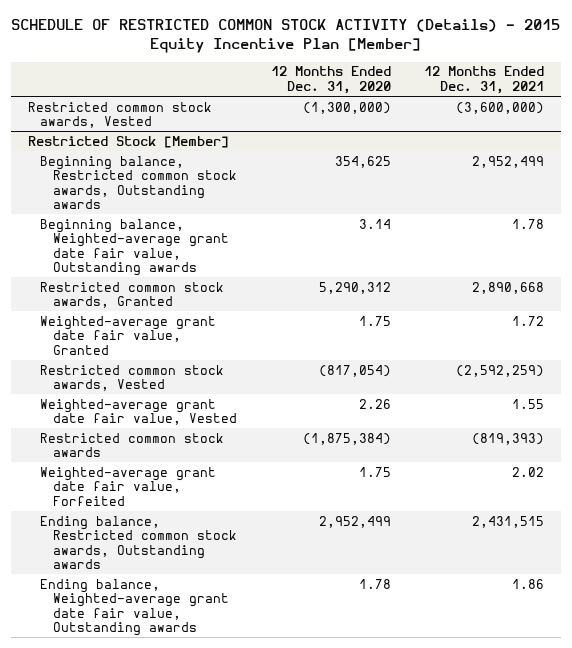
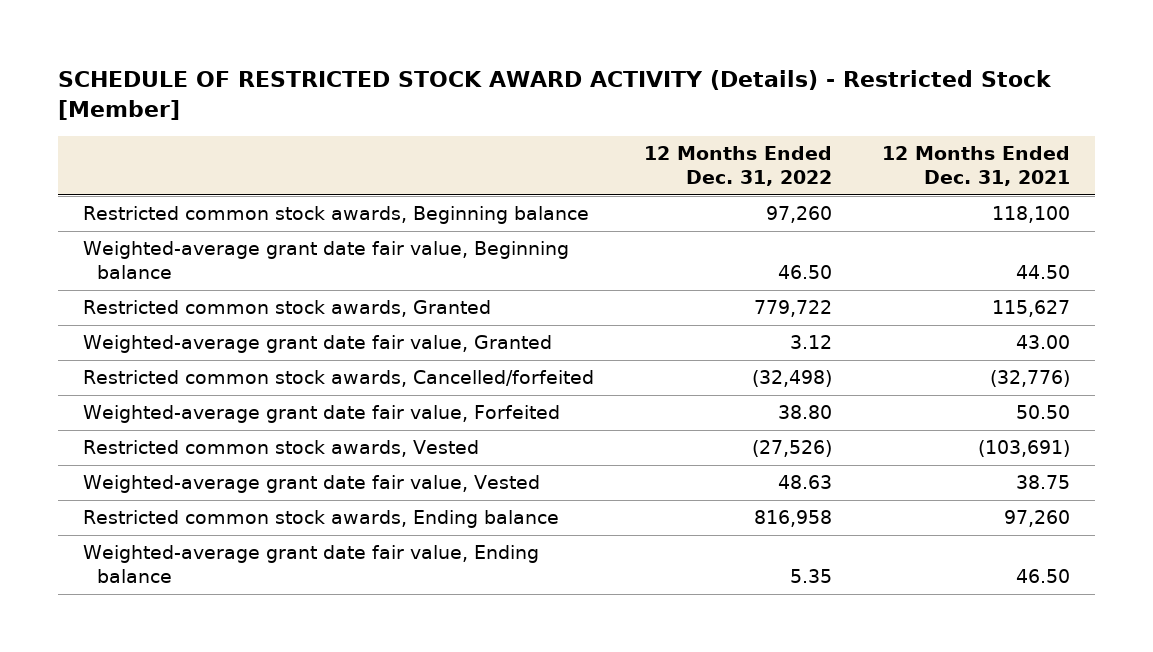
- SCHEDULE OF RESTRICTED COMMON STOCK ACTIVITY (Details) - 2015 Equity Incentive Plan [Member]
+ SCHEDULE OF RESTRICTED STOCK AWARD ACTIVITY (Details) - Restricted Stock [Member]
- | 12 Months Ended Dec. 31, 2020 | 12 Months Ended Dec. 31, 2021
+ | 12 Months Ended Dec. 31, 2022 | 12 Months Ended Dec. 31, 2021
- Restricted common stock awards, Vested | (1,300,000) | (3,600,000)
- Restricted Stock [Member]
- Beginning balance, Restricted common stock awards, Outstanding awards | 354,625 | 2,952,499
- Beginning balance, Weighted-average grant date fair value, Outstanding awards | 3.14 | 1.78
- Restricted common stock awards, Granted | 5,290,312 | 2,890,668
- Weighted-average grant date fair value, Granted | 1.75 | 1.72
- Restricted common stock awards, Vested | (817,054) | (2,592,259)
- Weighted-average grant date fair value, Vested | 2.26 | 1.55
- Restricted common stock awards | (1,875,384) | (819,393)
- Weighted-average grant date fair value, Forfeited | 1.75 | 2.02
- Ending balance, Restricted common stock awards, Outstanding awards | 2,952,499 | 2,431,515
- Ending balance, Weighted-average grant date fair value, Outstanding awards | 1.78 | 1.86
+ Restricted common stock awards, Beginning balance | 97,260 | 118,100
+ Weighted-average grant date fair value, Beginning balance | 46.50 | 44.50
+ Restricted common stock awards, Granted | 779,722 | 115,627
+ Weighted-average grant date fair value, Granted | 3.12 | 43.00
+ Restricted common stock awards, Cancelled/forfeited | (32,498) | (32,776)
+ Weighted-average grant date fair value, Forfeited | 38.80 | 50.50
+ Restricted common stock awards, Vested | (27,526) | (103,691)
+ Weighted-average grant date fair value, Vested | 48.63 | 38.75
+ Restricted common stock awards, Ending balance | 816,958 | 97,260
+ Weighted-average grant date fair value, Ending balance | 5.35 | 46.50

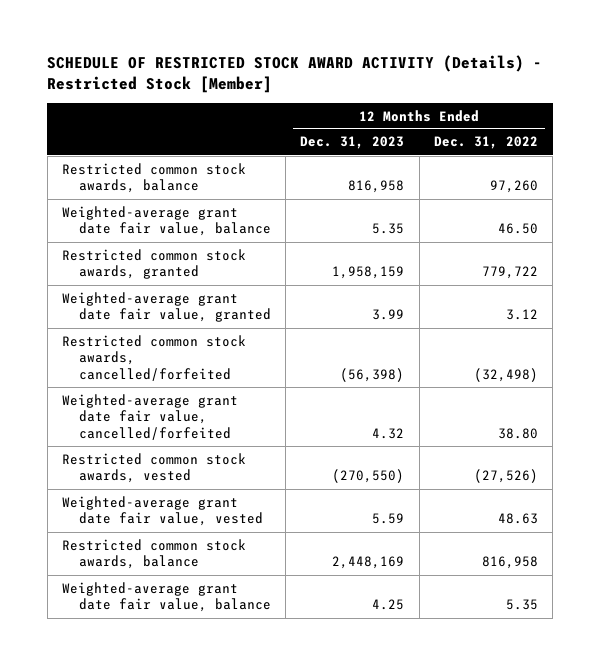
- | 12 Months Ended Dec. 31, 2022 | 12 Months Ended Dec. 31, 2021
+ | 12 Months Ended Dec. 31, 2023 | 12 Months Ended Dec. 31, 2022
- Restricted common stock awards, Beginning balance | 97,260 | 118,100
- Weighted-average grant date fair value, Beginning balance | 46.50 | 44.50
- Restricted common stock awards, Granted | 779,722 | 115,627
- Weighted-average grant date fair value, Granted | 3.12 | 43.00
- Restricted common stock awards, Cancelled/forfeited | (32,498) | (32,776)
- Weighted-average grant date fair value, Forfeited | 38.80 | 50.50
- Restricted common stock awards, Vested | (27,526) | (103,691)
- Weighted-average grant date fair value, Vested | 48.63 | 38.75
- Restricted common stock awards, Ending balance | 816,958 | 97,260
- Weighted-average grant date fair value, Ending balance | 5.35 | 46.50
+ Restricted common stock awards, balance | 816,958 | 97,260
+ Weighted-average grant date fair value, balance | 5.35 | 46.50
+ Restricted common stock awards, granted | 1,958,159 | 779,722
+ Weighted-average grant date fair value, granted | 3.99 | 3.12
+ Restricted common stock awards, cancelled/forfeited | (56,398) | (32,498)
+ Weighted-average grant date fair value, cancelled/forfeited | 4.32 | 38.80
+ Restricted common stock awards, vested | (270,550) | (27,526)
+ Weighted-average grant date fair value, vested | 5.59 | 48.63
+ Restricted common stock awards, balance | 2,448,169 | 816,958
+ Weighted-average grant date fair value, balance | 4.25 | 5.35

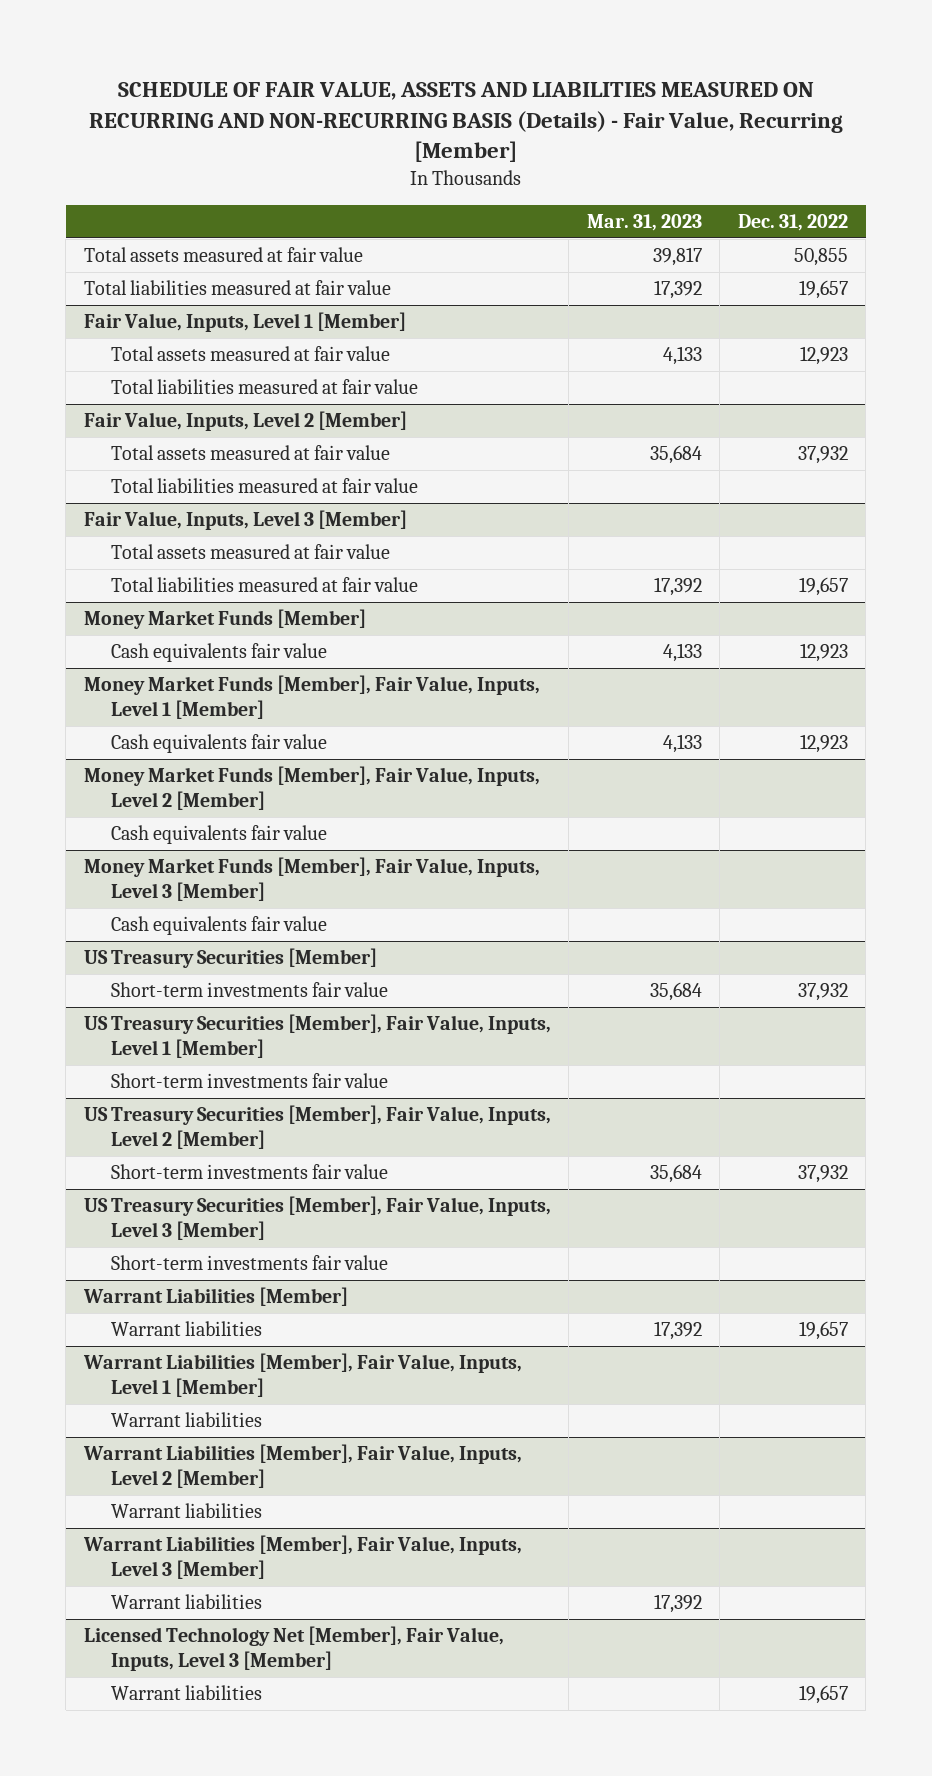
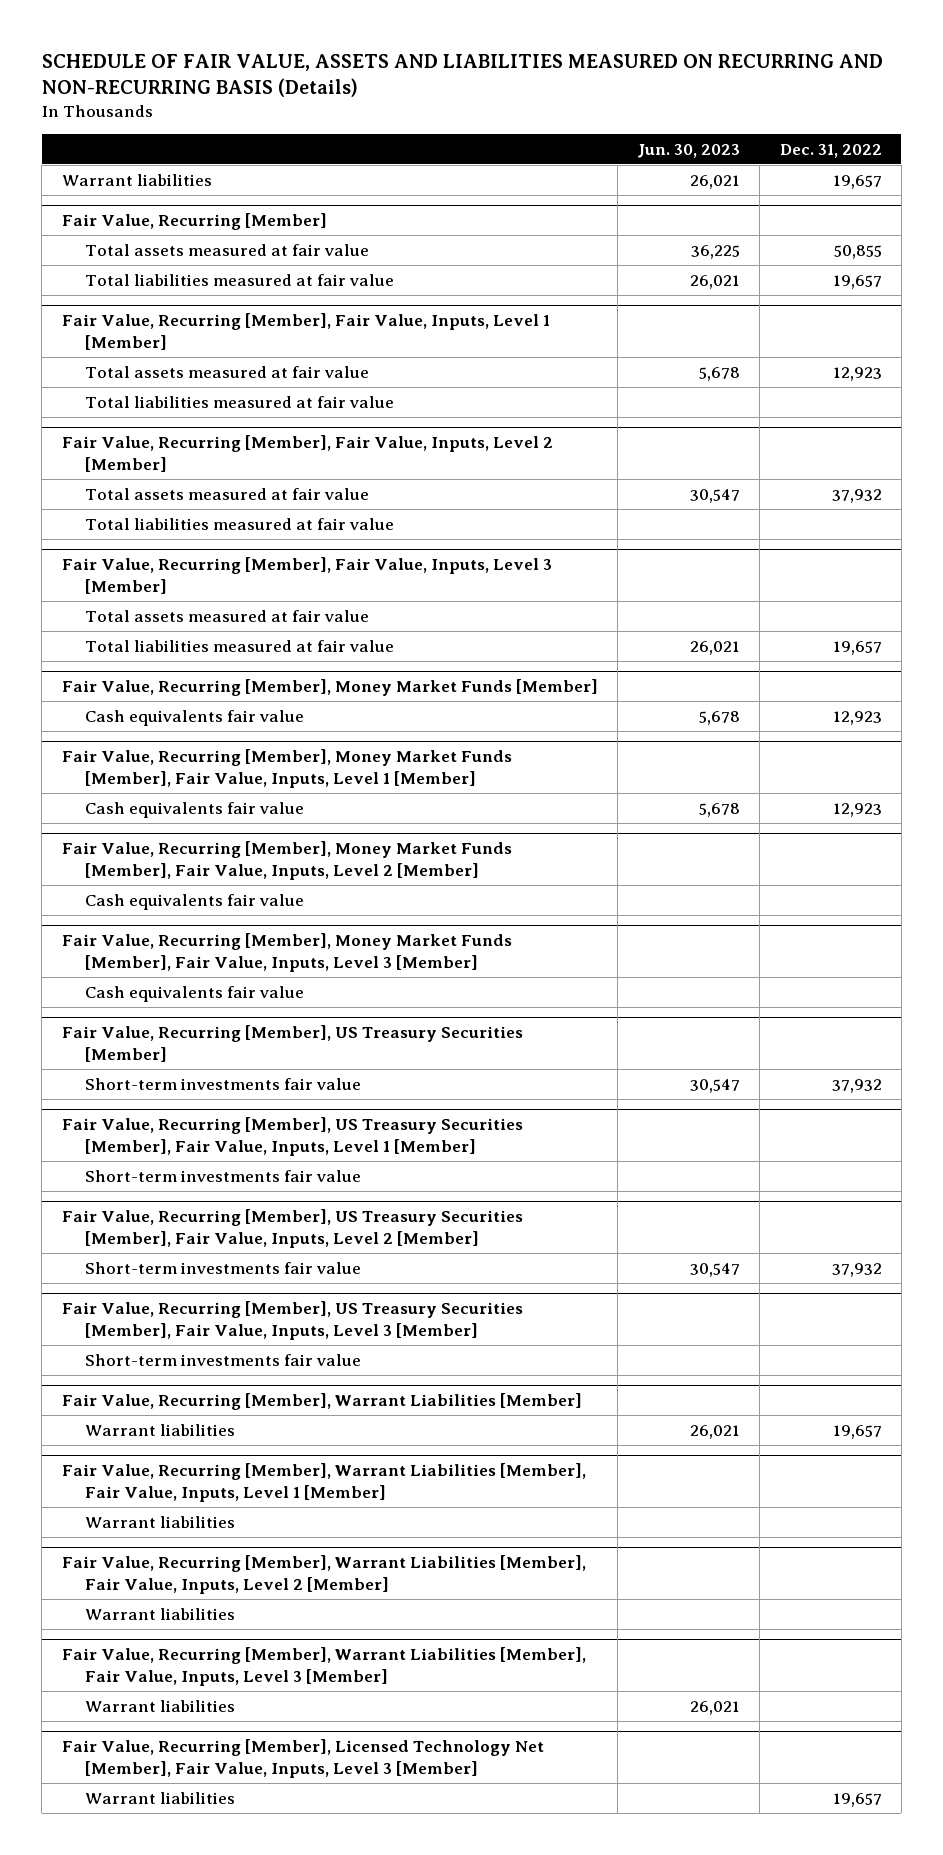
- SCHEDULE OF FAIR VALUE, ASSETS AND LIABILITIES MEASURED ON RECURRING AND NON-RECURRING BASIS (Details) - Fair Value, Recurring [Member]
+ SCHEDULE OF FAIR VALUE, ASSETS AND LIABILITIES MEASURED ON RECURRING AND NON-RECURRING BASIS (Details)
- | Mar. 31, 2023 | Dec. 31, 2022
+ | Jun. 30, 2023 | Dec. 31, 2022
+ Warrant liabilities | 26,021 | 19,657
+ Fair Value, Recurring [Member]
- Fair Value, Inputs, Level 1 [Member]
+ Fair Value, Recurring [Member], Fair Value, Inputs, Level 1 [Member]
- Fair Value, Inputs, Level 2 [Member]
+ Fair Value, Recurring [Member], Fair Value, Inputs, Level 2 [Member]
- Fair Value, Inputs, Level 3 [Member]
+ Fair Value, Recurring [Member], Fair Value, Inputs, Level 3 [Member]
- Money Market Funds [Member]
+ Fair Value, Recurring [Member], Money Market Funds [Member]
- Money Market Funds [Member], Fair Value, Inputs, Level 1 [Member]
+ Fair Value, Recurring [Member], Money Market Funds [Member], Fair Value, Inputs, Level 1 [Member]
- Money Market Funds [Member], Fair Value, Inputs, Level 2 [Member]
+ Fair Value, Recurring [Member], Money Market Funds [Member], Fair Value, Inputs, Level 2 [Member]
- Money Market Funds [Member], Fair Value, Inputs, Level 3 [Member]
+ Fair Value, Recurring [Member], Money Market Funds [Member], Fair Value, Inputs, Level 3 [Member]
- US Treasury Securities [Member]
+ Fair Value, Recurring [Member], US Treasury Securities [Member]
- US Treasury Securities [Member], Fair Value, Inputs, Level 1 [Member]
+ Fair Value, Recurring [Member], US Treasury Securities [Member], Fair Value, Inputs, Level 1 [Member]
- US Treasury Securities [Member], Fair Value, Inputs, Level 2 [Member]
+ Fair Value, Recurring [Member], US Treasury Securities [Member], Fair Value, Inputs, Level 2 [Member]
- US Treasury Securities [Member], Fair Value, Inputs, Level 3 [Member]
+ Fair Value, Recurring [Member], US Treasury Securities [Member], Fair Value, Inputs, Level 3 [Member]
- Warrant Liabilities [Member]
+ Fair Value, Recurring [Member], Warrant Liabilities [Member]
- Warrant Liabilities [Member], Fair Value, Inputs, Level 1 [Member]
+ Fair Value, Recurring [Member], Warrant Liabilities [Member], Fair Value, Inputs, Level 1 [Member]
- Warrant Liabilities [Member], Fair Value, Inputs, Level 2 [Member]
+ Fair Value, Recurring [Member], Warrant Liabilities [Member], Fair Value, Inputs, Level 2 [Member]
- Warrant Liabilities [Member], Fair Value, Inputs, Level 3 [Member]
+ Fair Value, Recurring [Member], Warrant Liabilities [Member], Fair Value, Inputs, Level 3 [Member]
- Licensed Technology Net [Member], Fair Value, Inputs, Level 3 [Member]
+ Fair Value, Recurring [Member], Licensed Technology Net [Member], Fair Value, Inputs, Level 3 [Member]

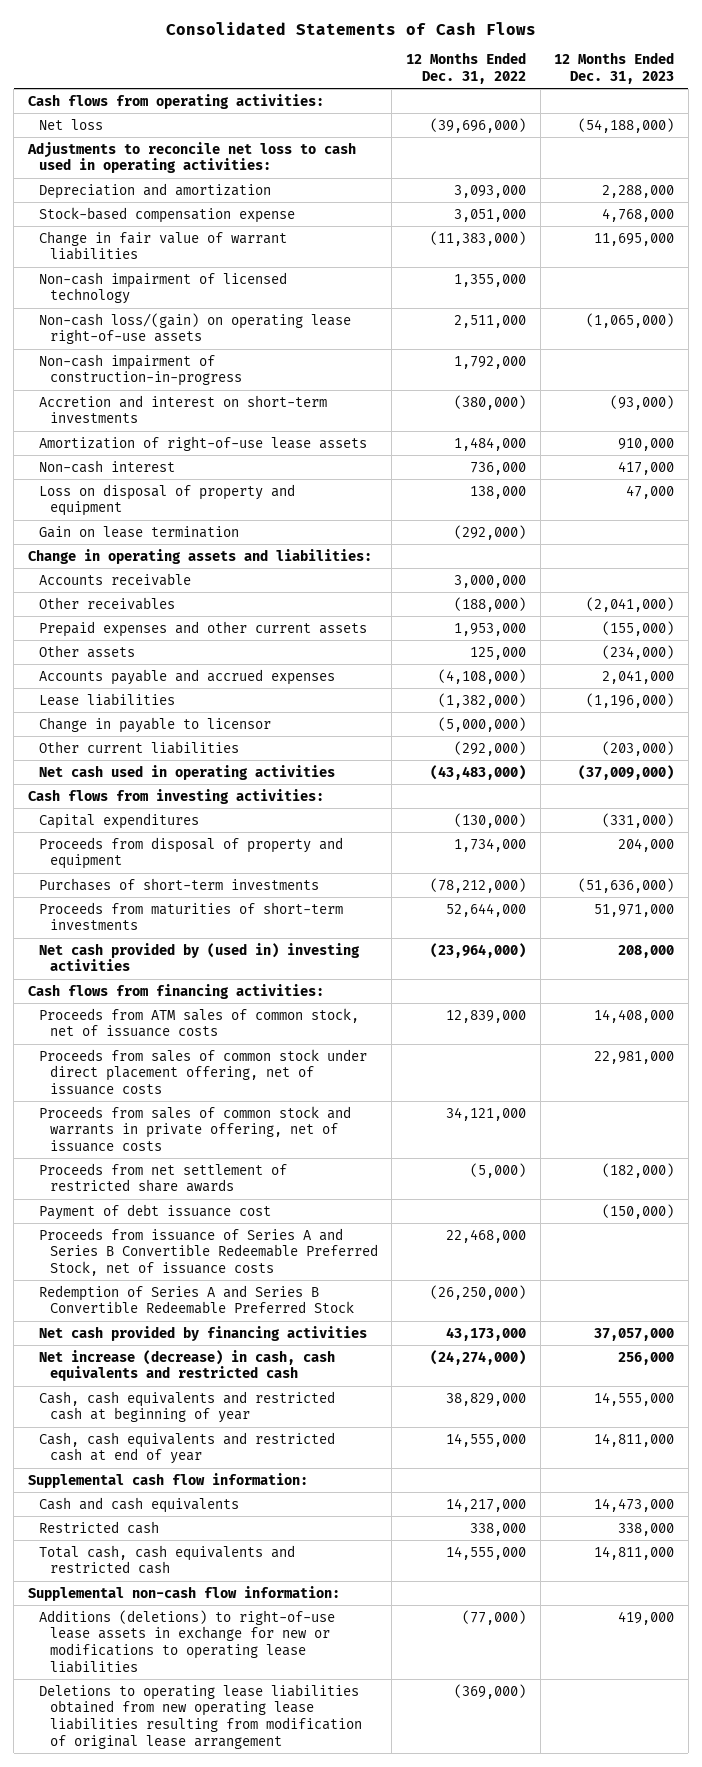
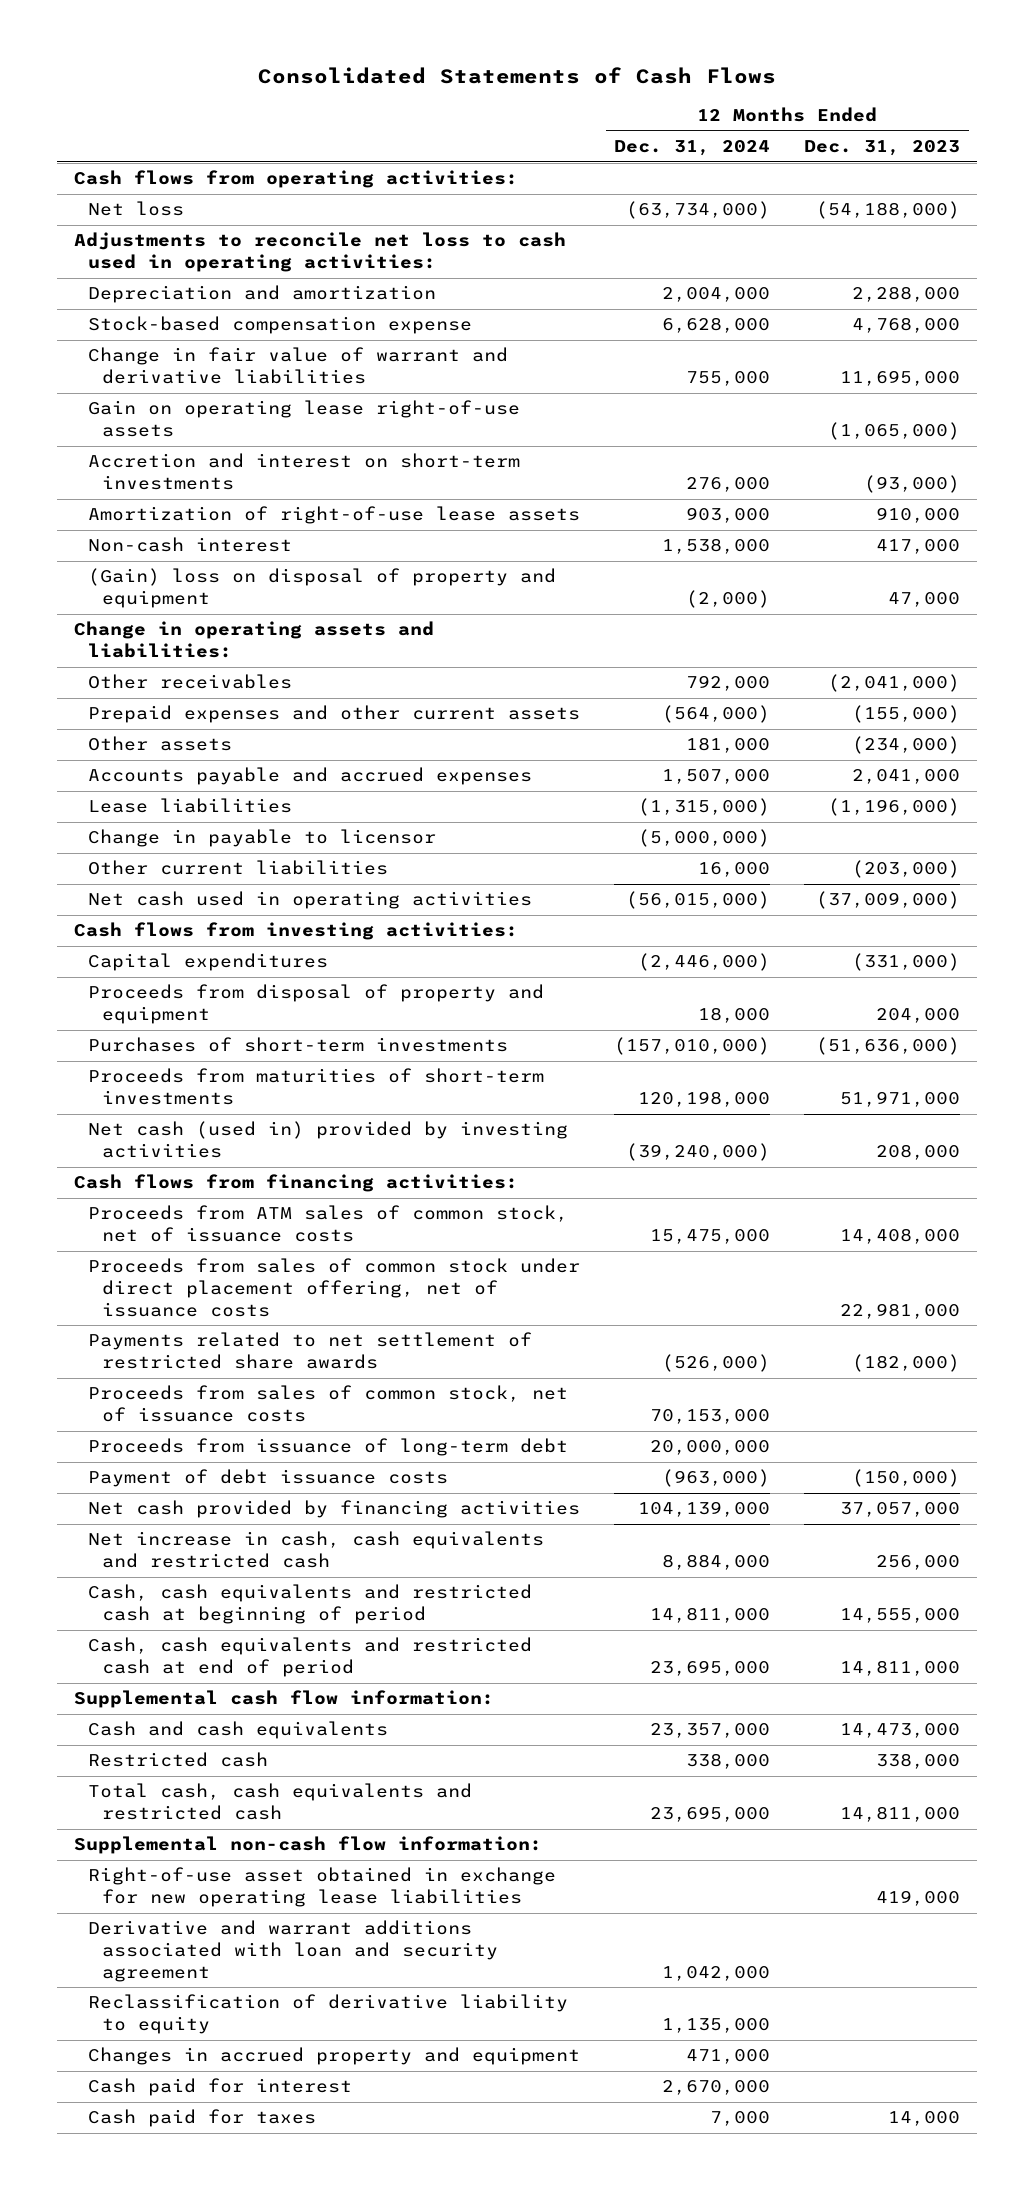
- | 12 Months Ended Dec. 31, 2022 | 12 Months Ended Dec. 31, 2023
+ | 12 Months Ended Dec. 31, 2024 | 12 Months Ended Dec. 31, 2023
- Change in fair value of warrant liabilities | (11,383,000) | 11,695,000
- Non-cash impairment of licensed technology | 1,355,000 |
- Non-cash loss/(gain) on operating lease right-of-use assets | 2,511,000 | (1,065,000)
- Non-cash impairment of construction-in-progress | 1,792,000 |
+ Change in fair value of warrant and derivative liabilities | 755,000 | 11,695,000
+ Gain on operating lease right-of-use assets | | (1,065,000)
- Loss on disposal of property and equipment | 138,000 | 47,000
- Gain on lease termination | (292,000) |
+ (Gain) loss on disposal of property and equipment | (2,000) | 47,000
- Accounts receivable | 3,000,000 |
- Net cash provided by (used in) investing activities | (23,964,000) | 208,000
+ Net cash (used in) provided by investing activities | (39,240,000) | 208,000
- Proceeds from sales of common stock and warrants in private offering, net of issuance costs | 34,121,000 |
- Proceeds from net settlement of restricted share awards | (5,000) | (182,000)
- Payment of debt issuance cost | | (150,000)
- Proceeds from issuance of Series A and Series B Convertible Redeemable Preferred Stock, net of issuance costs | 22,468,000 |
- Redemption of Series A and Series B Convertible Redeemable Preferred Stock | (26,250,000) |
+ Payments related to net settlement of restricted share awards | (526,000) | (182,000)
+ Proceeds from sales of common stock, net of issuance costs | 70,153,000 |
+ Proceeds from issuance of long-term debt | 20,000,000 |
+ Payment of debt issuance costs | (963,000) | (150,000)
- Net increase (decrease) in cash, cash equivalents and restricted cash | (24,274,000) | 256,000
- Cash, cash equivalents and restricted cash at beginning of year | 38,829,000 | 14,555,000
- Cash, cash equivalents and restricted cash at end of year | 14,555,000 | 14,811,000
+ Net increase in cash, cash equivalents and restricted cash | 8,884,000 | 256,000
+ Cash, cash equivalents and restricted cash at beginning of period | 14,811,000 | 14,555,000
+ Cash, cash equivalents and restricted cash at end of period | 23,695,000 | 14,811,000
- Additions (deletions) to right-of-use lease assets in exchange for new or modifications to operating lease liabilities | (77,000) | 419,000
- Deletions to operating lease liabilities obtained from new operating lease liabilities resulting from modification of original lease arrangement | (369,000) |
+ Right-of-use asset obtained in exchange for new operating lease liabilities | | 419,000
+ Derivative and warrant additions associated with loan and security agreement | 1,042,000 |
+ Reclassification of derivative liability to equity | 1,135,000 |
+ Changes in accrued property and equipment | 471,000 |
+ Cash paid for interest | 2,670,000 |
+ Cash paid for taxes | 7,000 | 14,000

